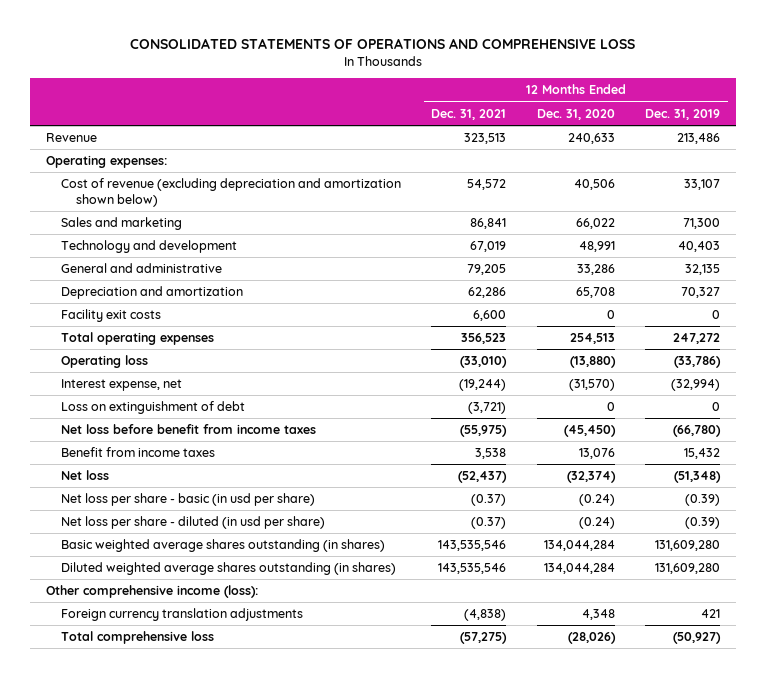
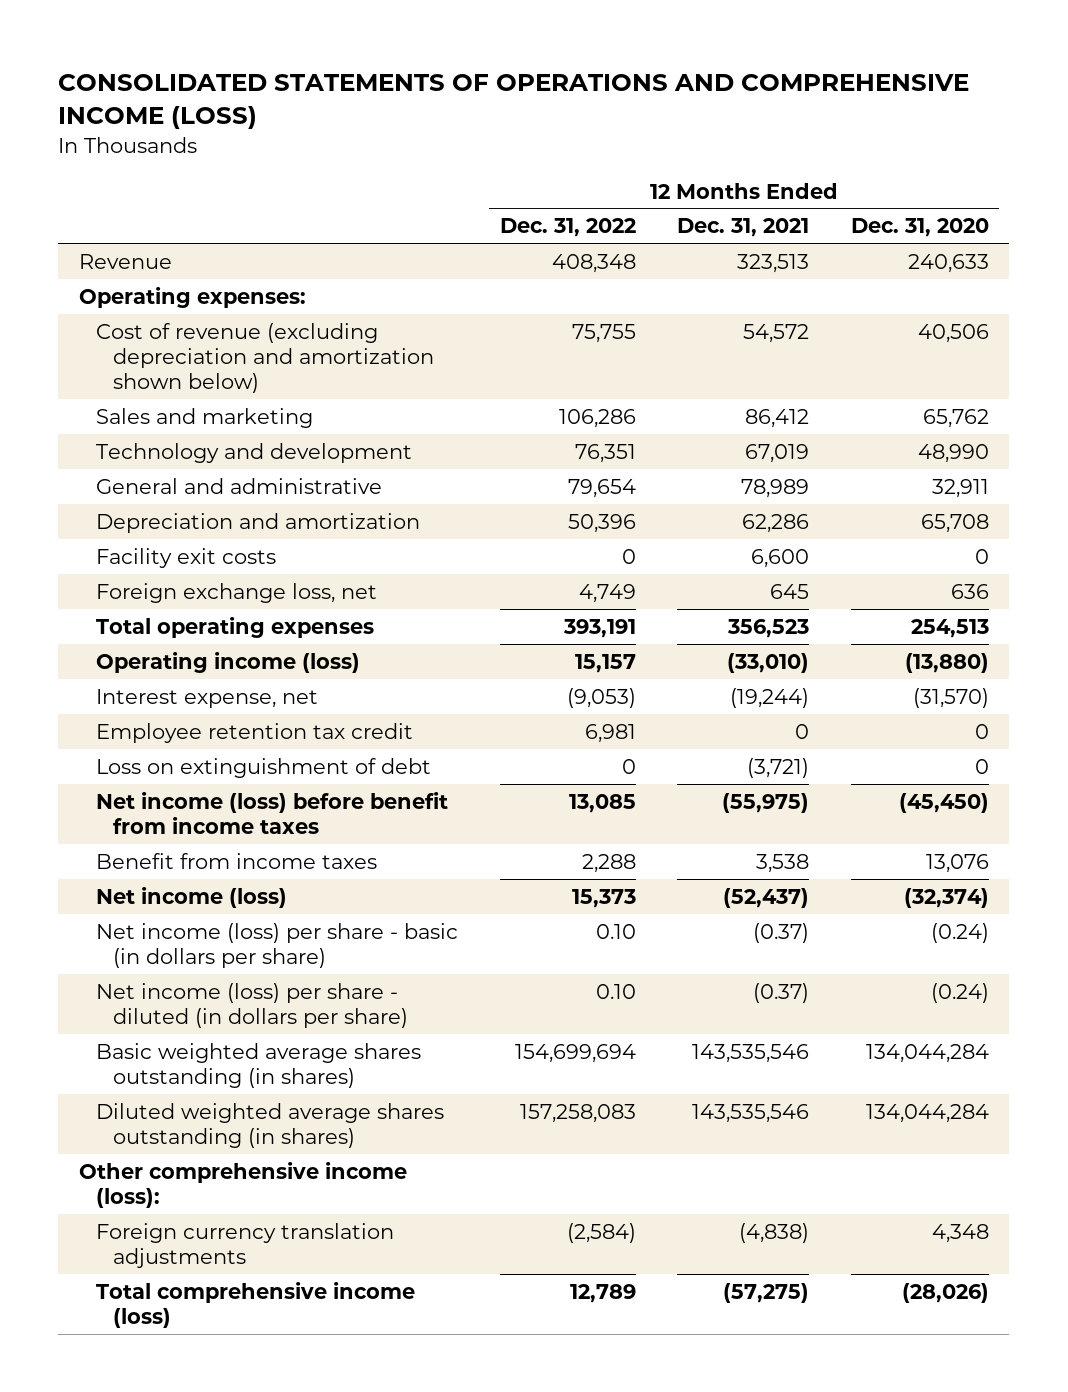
- CONSOLIDATED STATEMENTS OF OPERATIONS AND COMPREHENSIVE LOSS
+ CONSOLIDATED STATEMENTS OF OPERATIONS AND COMPREHENSIVE INCOME (LOSS)
- | 12 Months Ended Dec. 31, 2021 | 12 Months Ended Dec. 31, 2020 | 12 Months Ended Dec. 31, 2019
+ | 12 Months Ended Dec. 31, 2022 | 12 Months Ended Dec. 31, 2021 | 12 Months Ended Dec. 31, 2020
- Sales and marketing | 86,841 | 66,022 | 71,300
- Technology and development | 67,019 | 48,991 | 40,403
- General and administrative | 79,205 | 33,286 | 32,135
+ Sales and marketing | 106,286 | 86,412 | 65,762
+ Technology and development | 76,351 | 67,019 | 48,990
+ General and administrative | 79,654 | 78,989 | 32,911
+ Foreign exchange loss, net | 4,749 | 645 | 636
- Operating loss | (33,010) | (13,880) | (33,786)
+ Operating income (loss) | 15,157 | (33,010) | (13,880)
+ Employee retention tax credit | 6,981 | 0 | 0
- Net loss before benefit from income taxes | (55,975) | (45,450) | (66,780)
+ Net income (loss) before benefit from income taxes | 13,085 | (55,975) | (45,450)
- Net loss | (52,437) | (32,374) | (51,348)
- Net loss per share - basic (in usd per share) | (0.37) | (0.24) | (0.39)
- Net loss per share - diluted (in usd per share) | (0.37) | (0.24) | (0.39)
+ Net income (loss) | 15,373 | (52,437) | (32,374)
+ Net income (loss) per share - basic (in dollars per share) | 0.10 | (0.37) | (0.24)
+ Net income (loss) per share - diluted (in dollars per share) | 0.10 | (0.37) | (0.24)
- Total comprehensive loss | (57,275) | (28,026) | (50,927)
+ Total comprehensive income (loss) | 12,789 | (57,275) | (28,026)

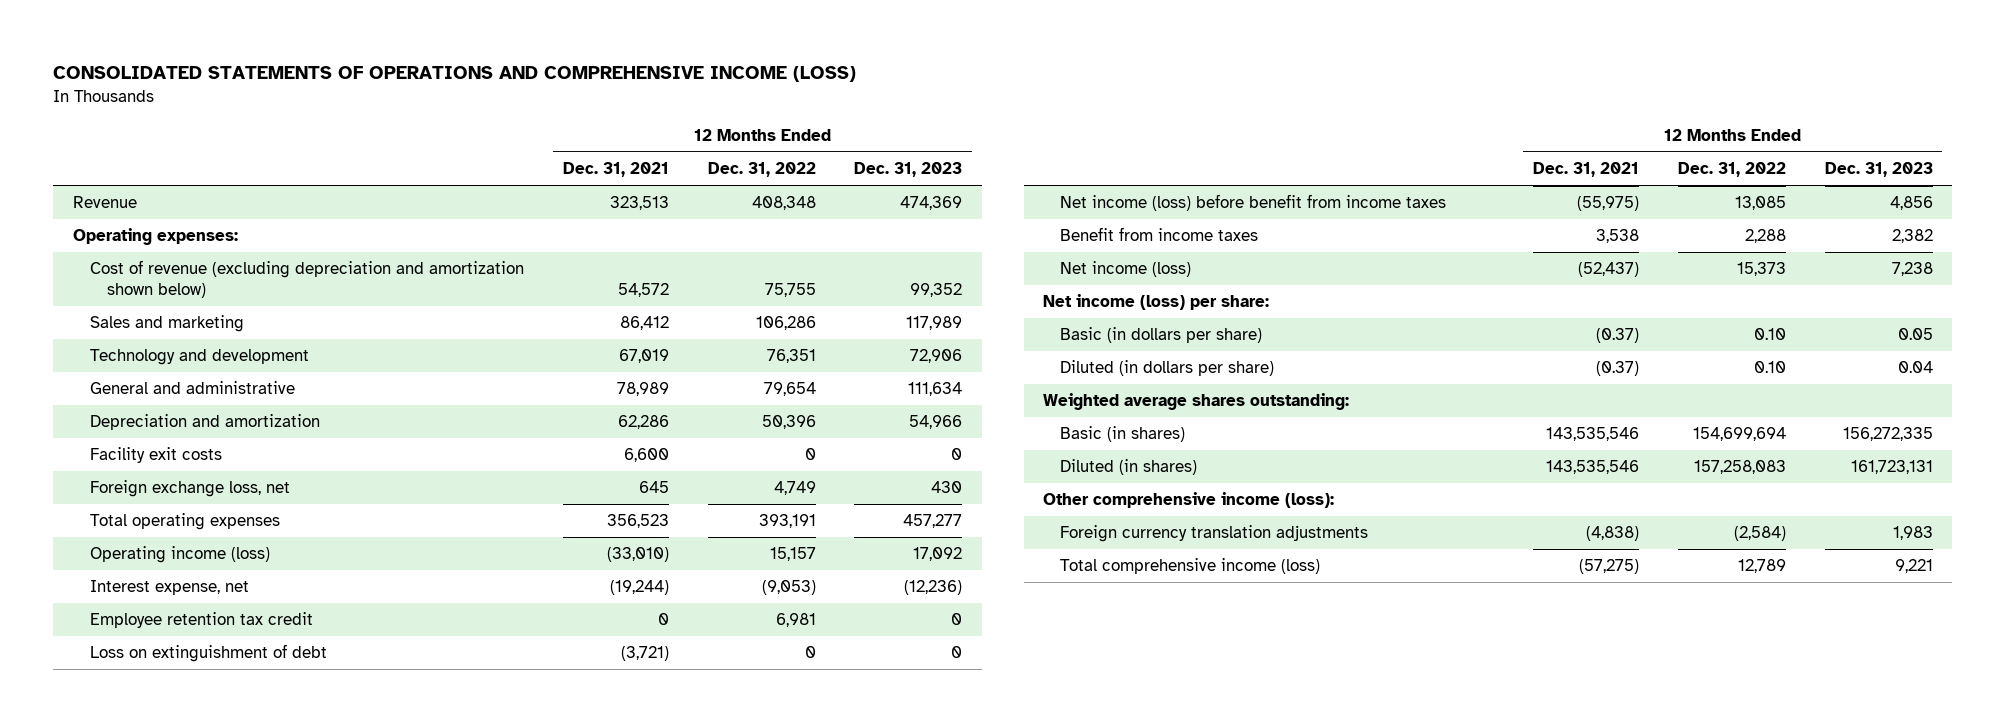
- | 12 Months Ended Dec. 31, 2022 | 12 Months Ended Dec. 31, 2021 | 12 Months Ended Dec. 31, 2020
+ | 12 Months Ended Dec. 31, 2021 | 12 Months Ended Dec. 31, 2022 | 12 Months Ended Dec. 31, 2023
- Net income (loss) per share - basic (in dollars per share) | 0.10 | (0.37) | (0.24)
- Net income (loss) per share - diluted (in dollars per share) | 0.10 | (0.37) | (0.24)
- Basic weighted average shares outstanding (in shares) | 154,699,694 | 143,535,546 | 134,044,284
- Diluted weighted average shares outstanding (in shares) | 157,258,083 | 143,535,546 | 134,044,284
+ Net income (loss) per share:
+ Basic (in dollars per share) | (0.37) | 0.10 | 0.05
+ Diluted (in dollars per share) | (0.37) | 0.10 | 0.04
+ Weighted average shares outstanding:
+ Basic (in shares) | 143,535,546 | 154,699,694 | 156,272,335
+ Diluted (in shares) | 143,535,546 | 157,258,083 | 161,723,131

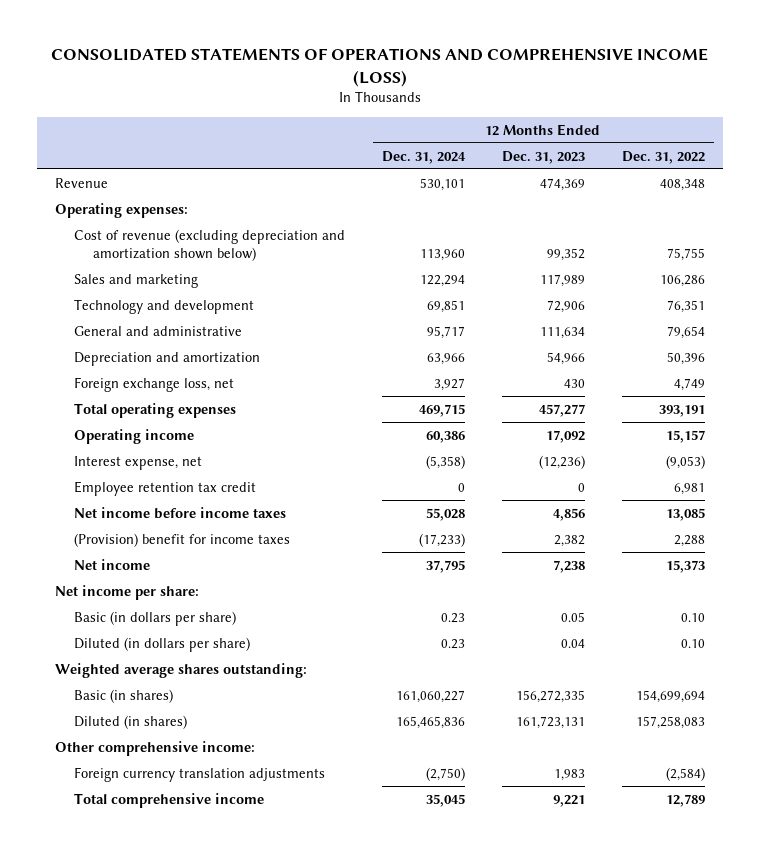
- | 12 Months Ended Dec. 31, 2021 | 12 Months Ended Dec. 31, 2022 | 12 Months Ended Dec. 31, 2023
+ | 12 Months Ended Dec. 31, 2024 | 12 Months Ended Dec. 31, 2023 | 12 Months Ended Dec. 31, 2022
- Facility exit costs | 6,600 | 0 | 0
- Operating income (loss) | (33,010) | 15,157 | 17,092
+ Operating income | 60,386 | 17,092 | 15,157
- Loss on extinguishment of debt | (3,721) | 0 | 0
- Net income (loss) before benefit from income taxes | (55,975) | 13,085 | 4,856
- Benefit from income taxes | 3,538 | 2,288 | 2,382
- Net income (loss) | (52,437) | 15,373 | 7,238
- Net income (loss) per share:
+ Net income before income taxes | 55,028 | 4,856 | 13,085
+ (Provision) benefit for income taxes | (17,233) | 2,382 | 2,288
+ Net income | 37,795 | 7,238 | 15,373
+ Net income per share:
- Other comprehensive income (loss):
+ Other comprehensive income:
- Total comprehensive income (loss) | (57,275) | 12,789 | 9,221
+ Total comprehensive income | 35,045 | 9,221 | 12,789

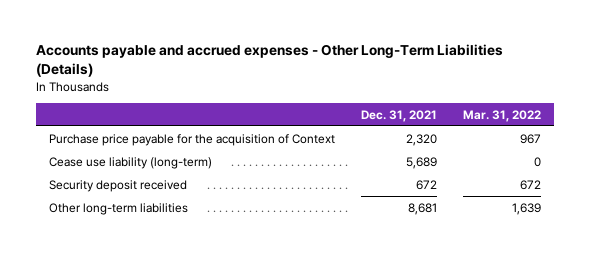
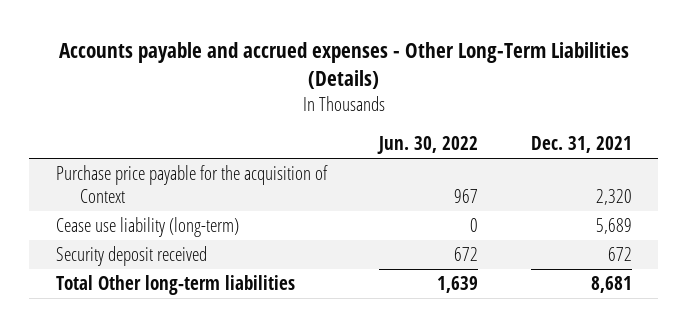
- | Dec. 31, 2021 | Mar. 31, 2022
+ | Jun. 30, 2022 | Dec. 31, 2021
- Other long-term liabilities | 8,681 | 1,639
+ Total Other long-term liabilities | 1,639 | 8,681

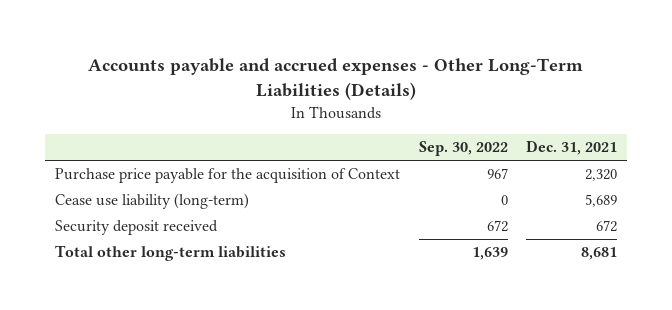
- | Jun. 30, 2022 | Dec. 31, 2021
+ | Sep. 30, 2022 | Dec. 31, 2021
- Total Other long-term liabilities | 1,639 | 8,681
+ Total other long-term liabilities | 1,639 | 8,681

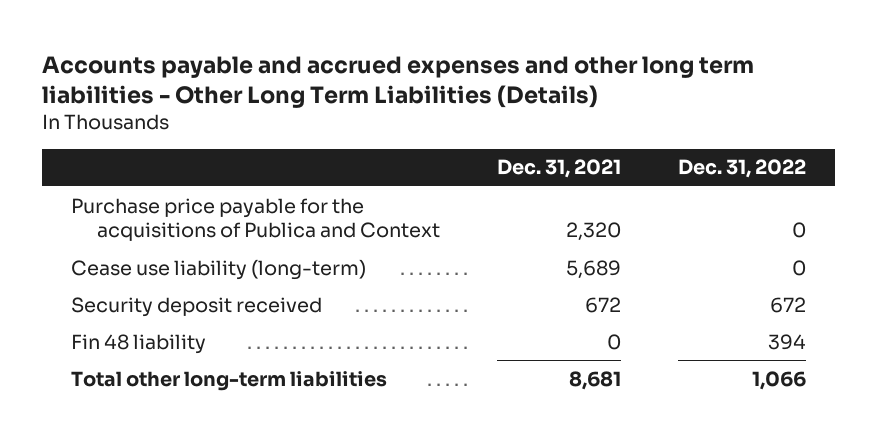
- Accounts payable and accrued expenses - Other Long-Term Liabilities (Details)
+ Accounts payable and accrued expenses and other long term liabilities - Other Long Term Liabilities (Details)
- | Sep. 30, 2022 | Dec. 31, 2021
+ | Dec. 31, 2021 | Dec. 31, 2022
- Purchase price payable for the acquisition of Context | 967 | 2,320
+ Purchase price payable for the acquisitions of Publica and Context | 2,320 | 0
+ Fin 48 liability | 0 | 394

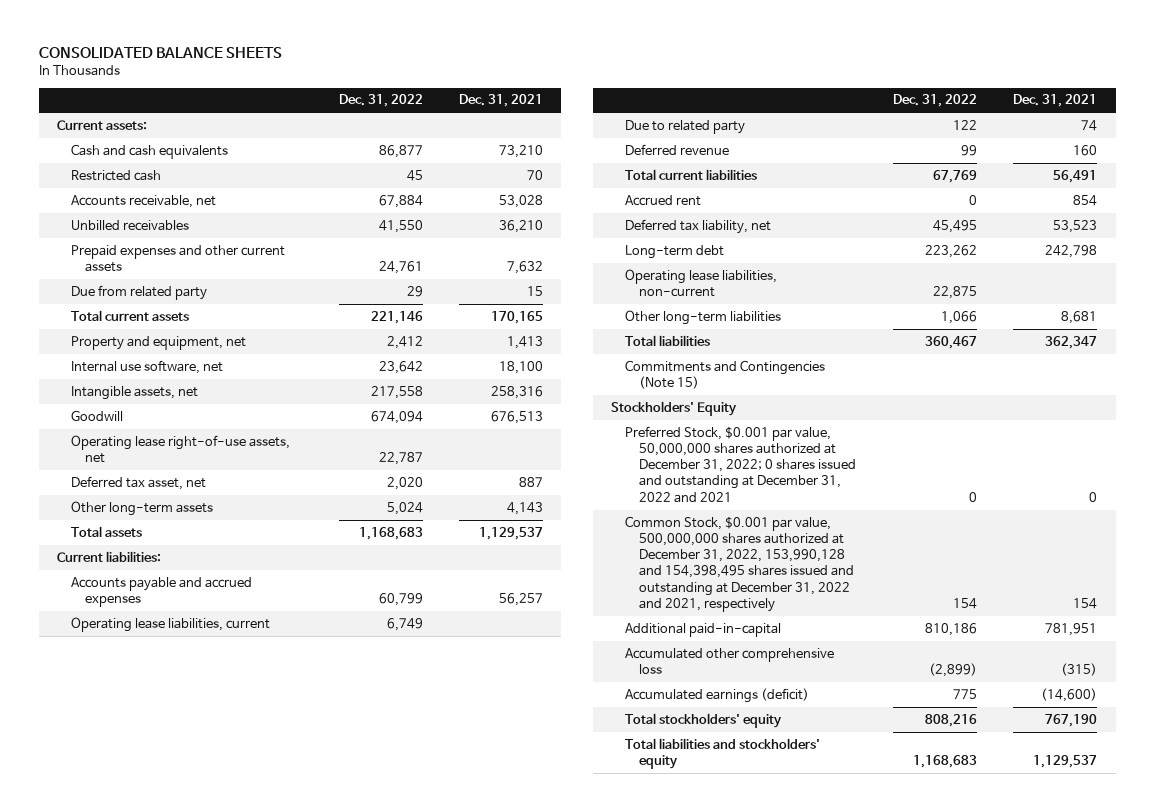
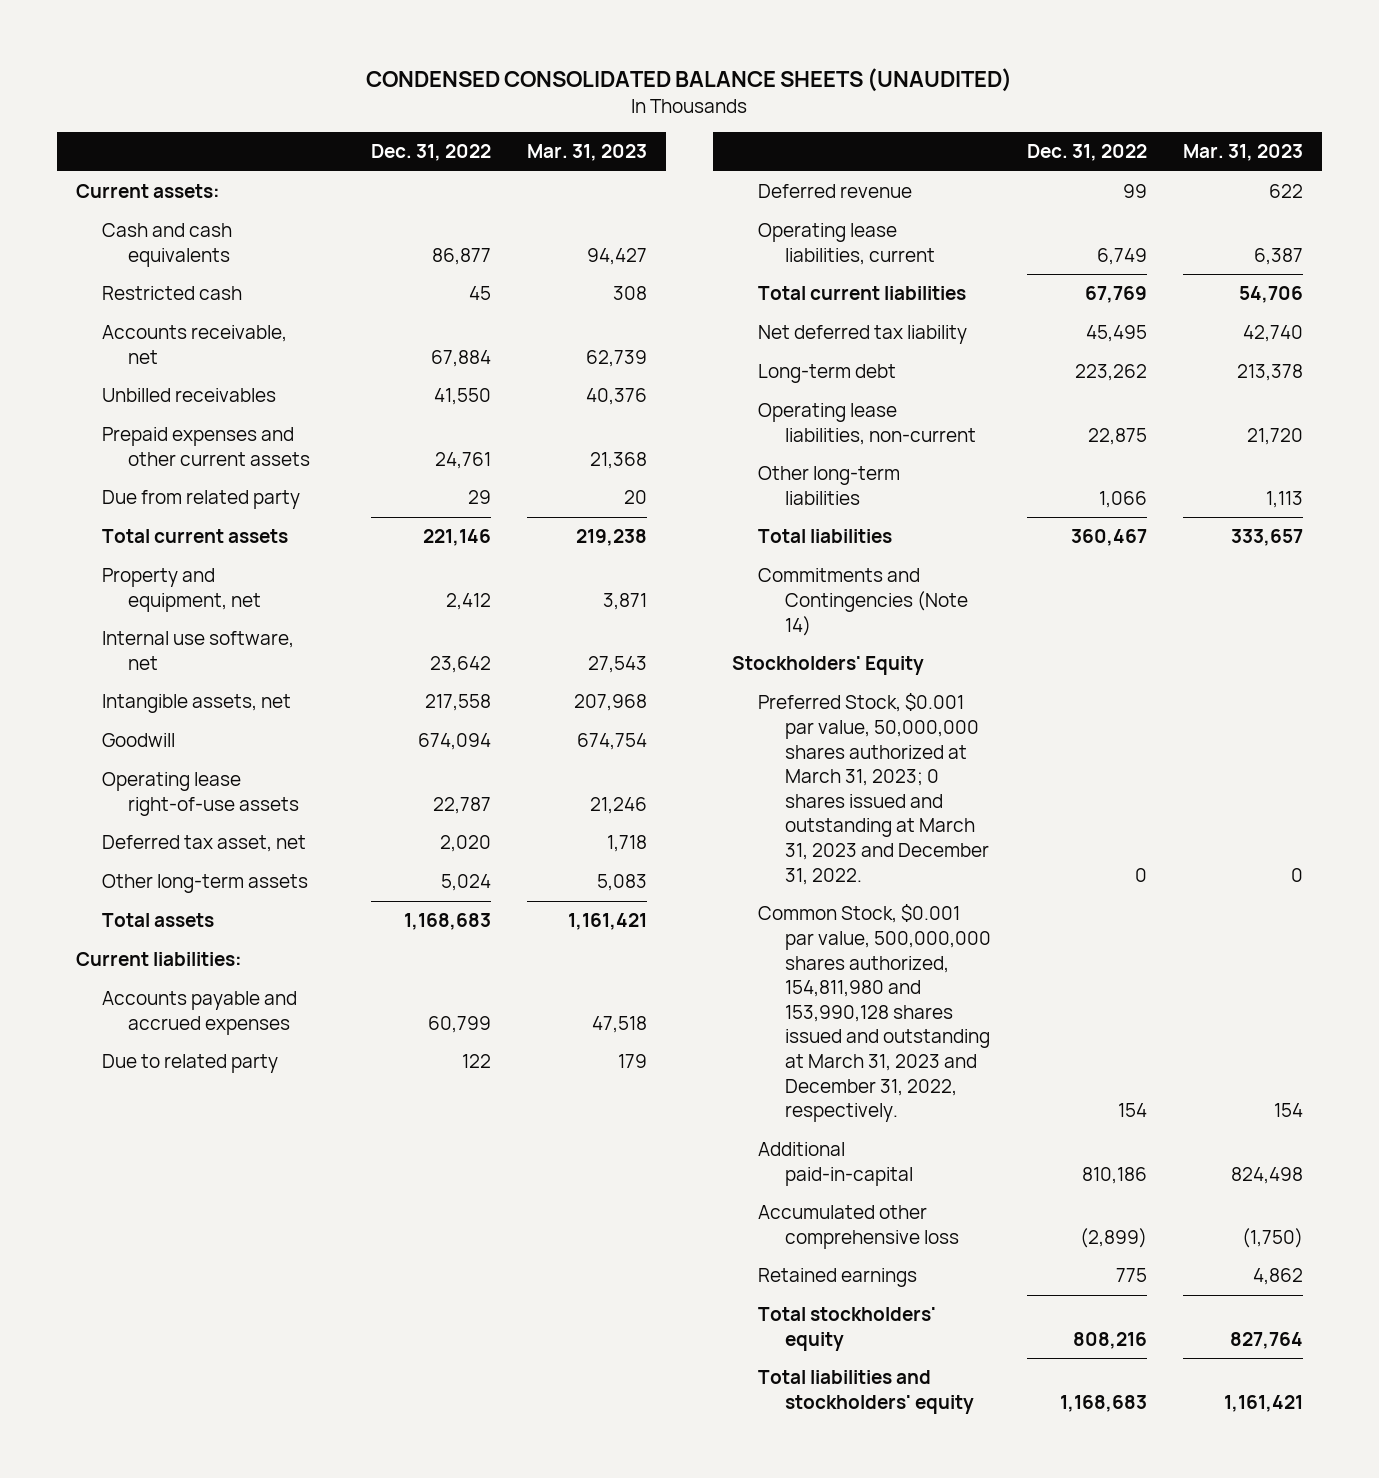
- CONSOLIDATED BALANCE SHEETS
+ CONDENSED CONSOLIDATED BALANCE SHEETS (UNAUDITED)
- | Dec. 31, 2022 | Dec. 31, 2021
+ | Dec. 31, 2022 | Mar. 31, 2023
- Operating lease right-of-use assets, net | 22,787 |
+ Operating lease right-of-use assets | 22,787 | 21,246
moved down: Operating lease liabilities, current | 6,749 | 6,387
- Accrued rent | 0 | 854
- Deferred tax liability, net | 45,495 | 53,523
+ Net deferred tax liability | 45,495 | 42,740
- Commitments and Contingencies (Note 15)
+ Commitments and Contingencies (Note 14)
- Preferred Stock, $0.001 par value, 50,000,000 shares authorized at December 31, 2022; 0 shares issued and outstanding at December 31, 2022 and 2021 | 0 | 0
- Common Stock, $0.001 par value, 500,000,000 shares authorized at December 31, 2022, 153,990,128 and 154,398,495 shares issued and outstanding at December 31, 2022 and 2021, respectively | 154 | 154
+ Preferred Stock, $0.001 par value, 50,000,000 shares authorized at March 31, 2023; 0 shares issued and outstanding at March 31, 2023 and December 31, 2022. | 0 | 0
+ Common Stock, $0.001 par value, 500,000,000 shares authorized, 154,811,980 and 153,990,128 shares issued and outstanding at March 31, 2023 and December 31, 2022, respectively. | 154 | 154
- Accumulated earnings (deficit) | 775 | (14,600)
+ Retained earnings | 775 | 4,862

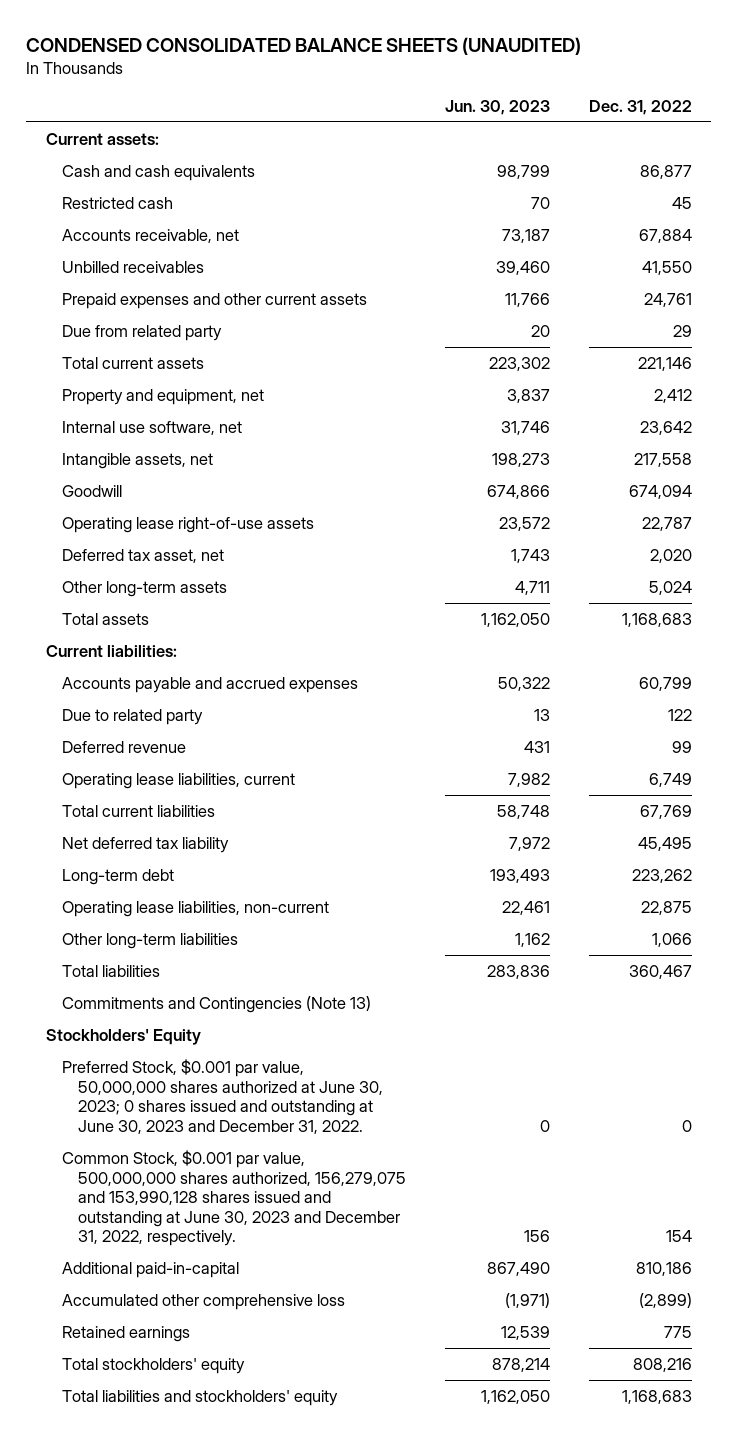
- | Dec. 31, 2022 | Mar. 31, 2023
+ | Jun. 30, 2023 | Dec. 31, 2022
- Commitments and Contingencies (Note 14)
+ Commitments and Contingencies (Note 13)
- Preferred Stock, $0.001 par value, 50,000,000 shares authorized at March 31, 2023; 0 shares issued and outstanding at March 31, 2023 and December 31, 2022. | 0 | 0
- Common Stock, $0.001 par value, 500,000,000 shares authorized, 154,811,980 and 153,990,128 shares issued and outstanding at March 31, 2023 and December 31, 2022, respectively. | 154 | 154
+ Preferred Stock, $0.001 par value, 50,000,000 shares authorized at June 30, 2023; 0 shares issued and outstanding at June 30, 2023 and December 31, 2022. | 0 | 0
+ Common Stock, $0.001 par value, 500,000,000 shares authorized, 156,279,075 and 153,990,128 shares issued and outstanding at June 30, 2023 and December 31, 2022, respectively. | 156 | 154

